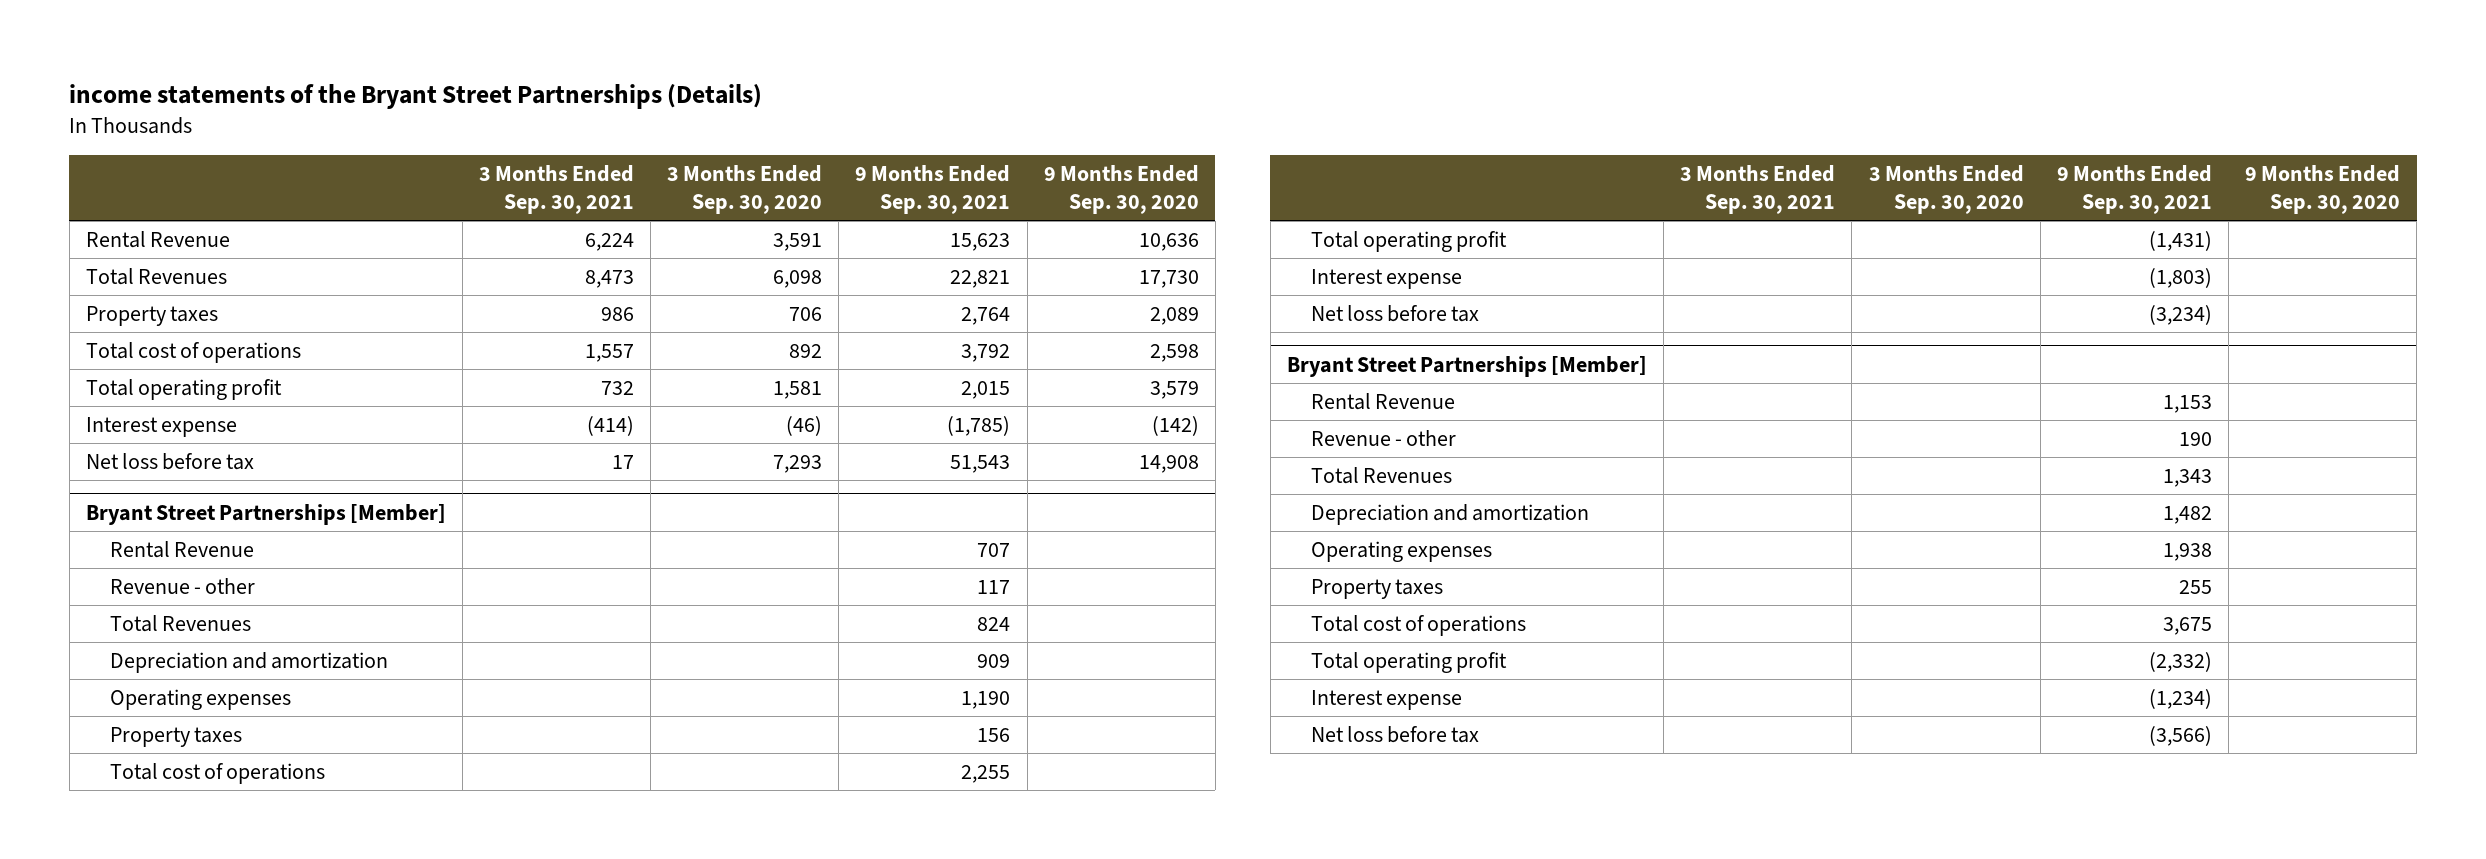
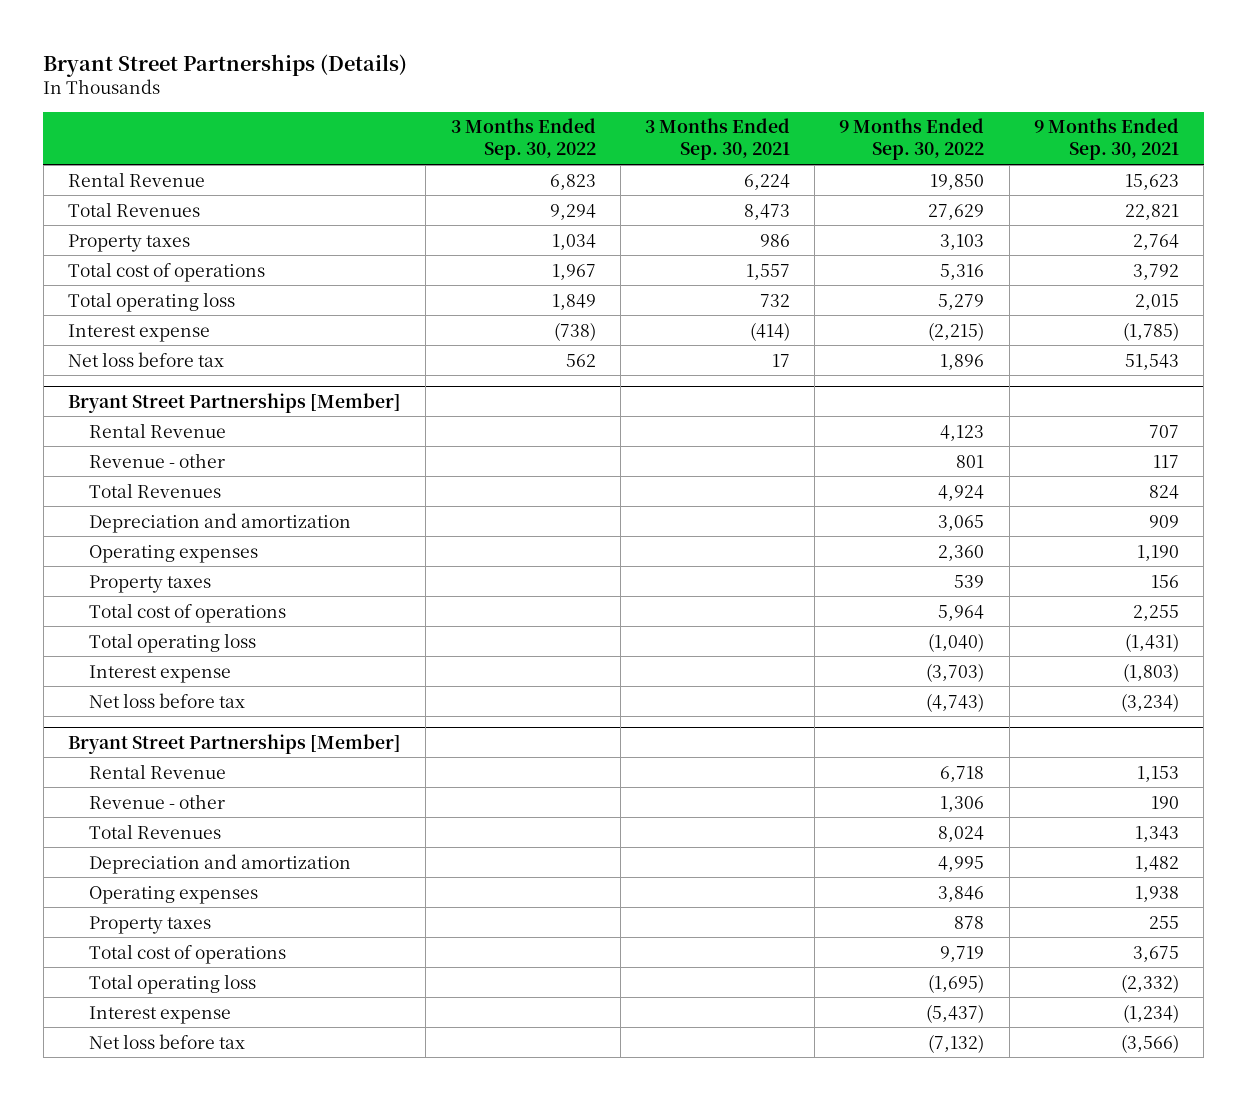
- income statements of the Bryant Street Partnerships (Details)
+ Bryant Street Partnerships (Details)
- | 3 Months Ended Sep. 30, 2021 | 3 Months Ended Sep. 30, 2020 | 9 Months Ended Sep. 30, 2021 | 9 Months Ended Sep. 30, 2020
+ | 3 Months Ended Sep. 30, 2022 | 3 Months Ended Sep. 30, 2021 | 9 Months Ended Sep. 30, 2022 | 9 Months Ended Sep. 30, 2021
- Total operating profit | 732 | 1,581 | 2,015 | 3,579
+ Total operating loss | 1,849 | 732 | 5,279 | 2,015
@ Bryant Street Partnerships [Member]
- Total operating profit | | | (1,431) |
+ Total operating loss | | | (1,040) | (1,431)
- Total operating profit | | | (2,332) |
+ Total operating loss | | | (1,695) | (2,332)

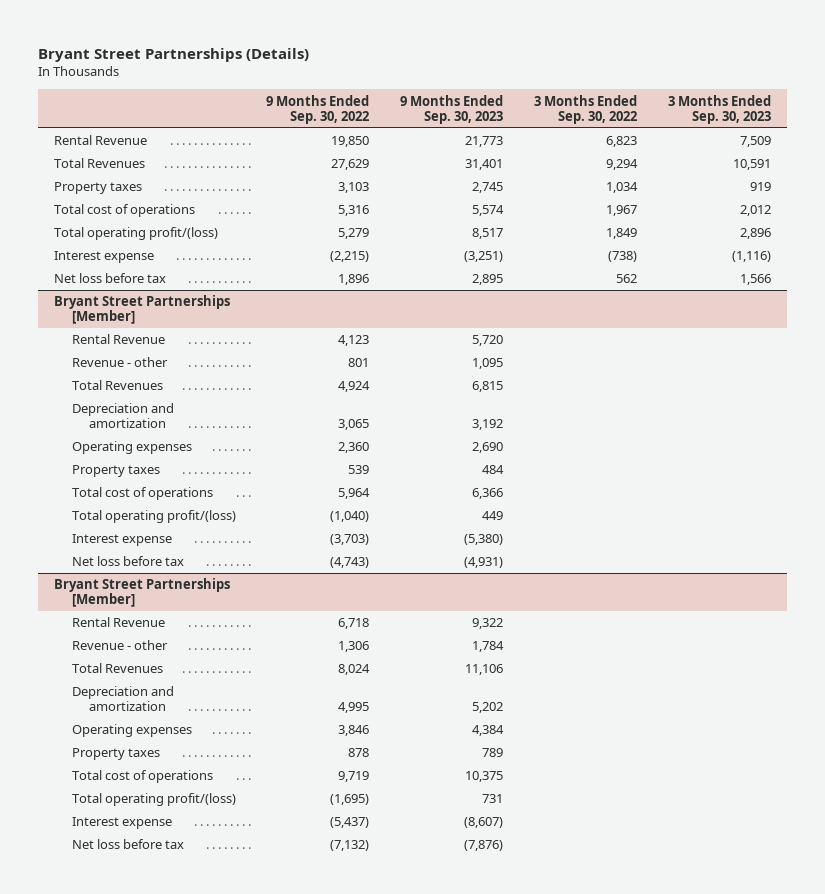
- | 3 Months Ended Sep. 30, 2022 | 3 Months Ended Sep. 30, 2021 | 9 Months Ended Sep. 30, 2022 | 9 Months Ended Sep. 30, 2021
+ | 9 Months Ended Sep. 30, 2022 | 9 Months Ended Sep. 30, 2023 | 3 Months Ended Sep. 30, 2022 | 3 Months Ended Sep. 30, 2023
- Total operating loss | 1,849 | 732 | 5,279 | 2,015
+ Total operating profit/(loss) | 5,279 | 8,517 | 1,849 | 2,896
@ Bryant Street Partnerships [Member]
- Total operating loss | | | (1,040) | (1,431)
+ Total operating profit/(loss) | (1,040) | 449 | |
- Total operating loss | | | (1,695) | (2,332)
+ Total operating profit/(loss) | (1,695) | 731 | |

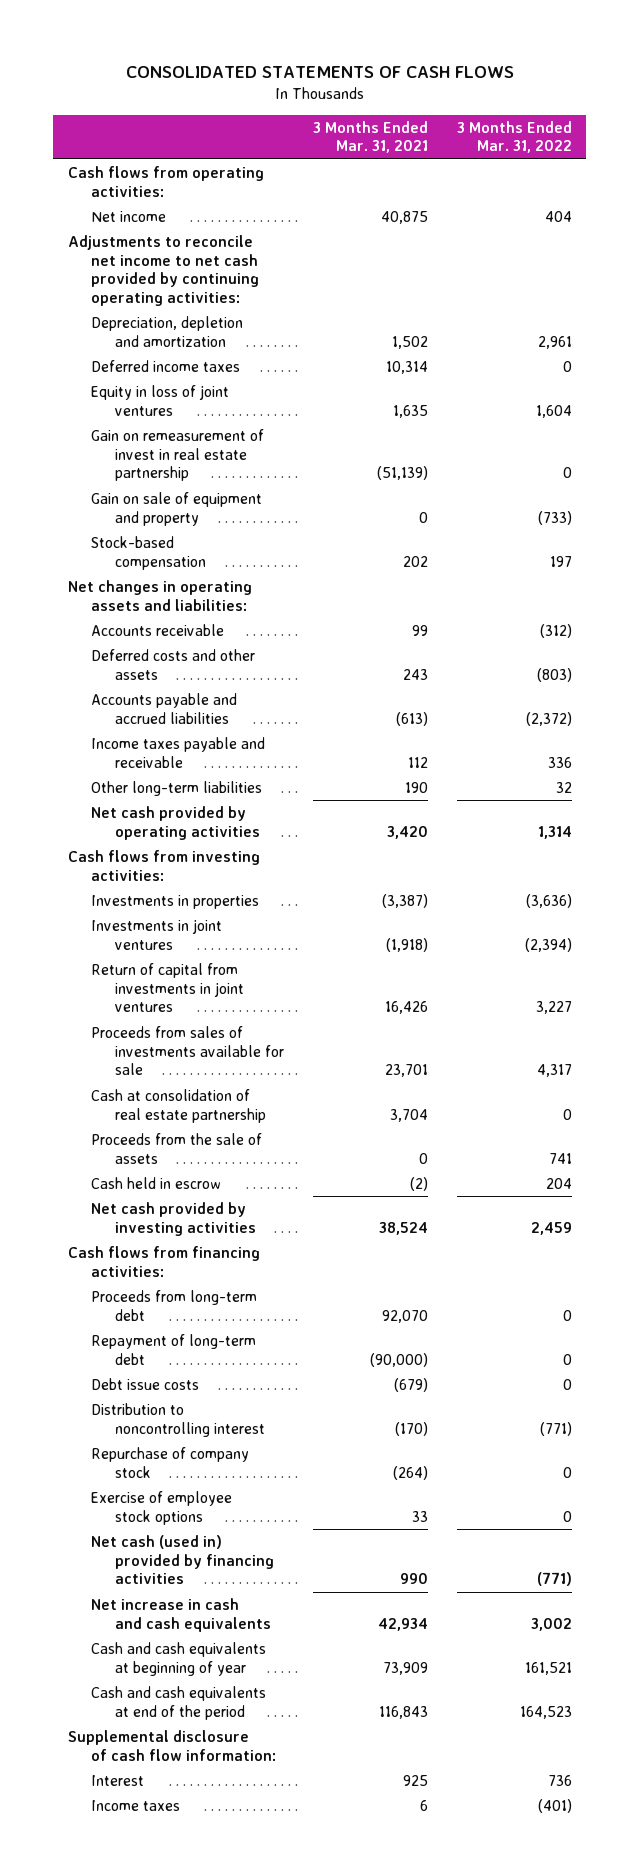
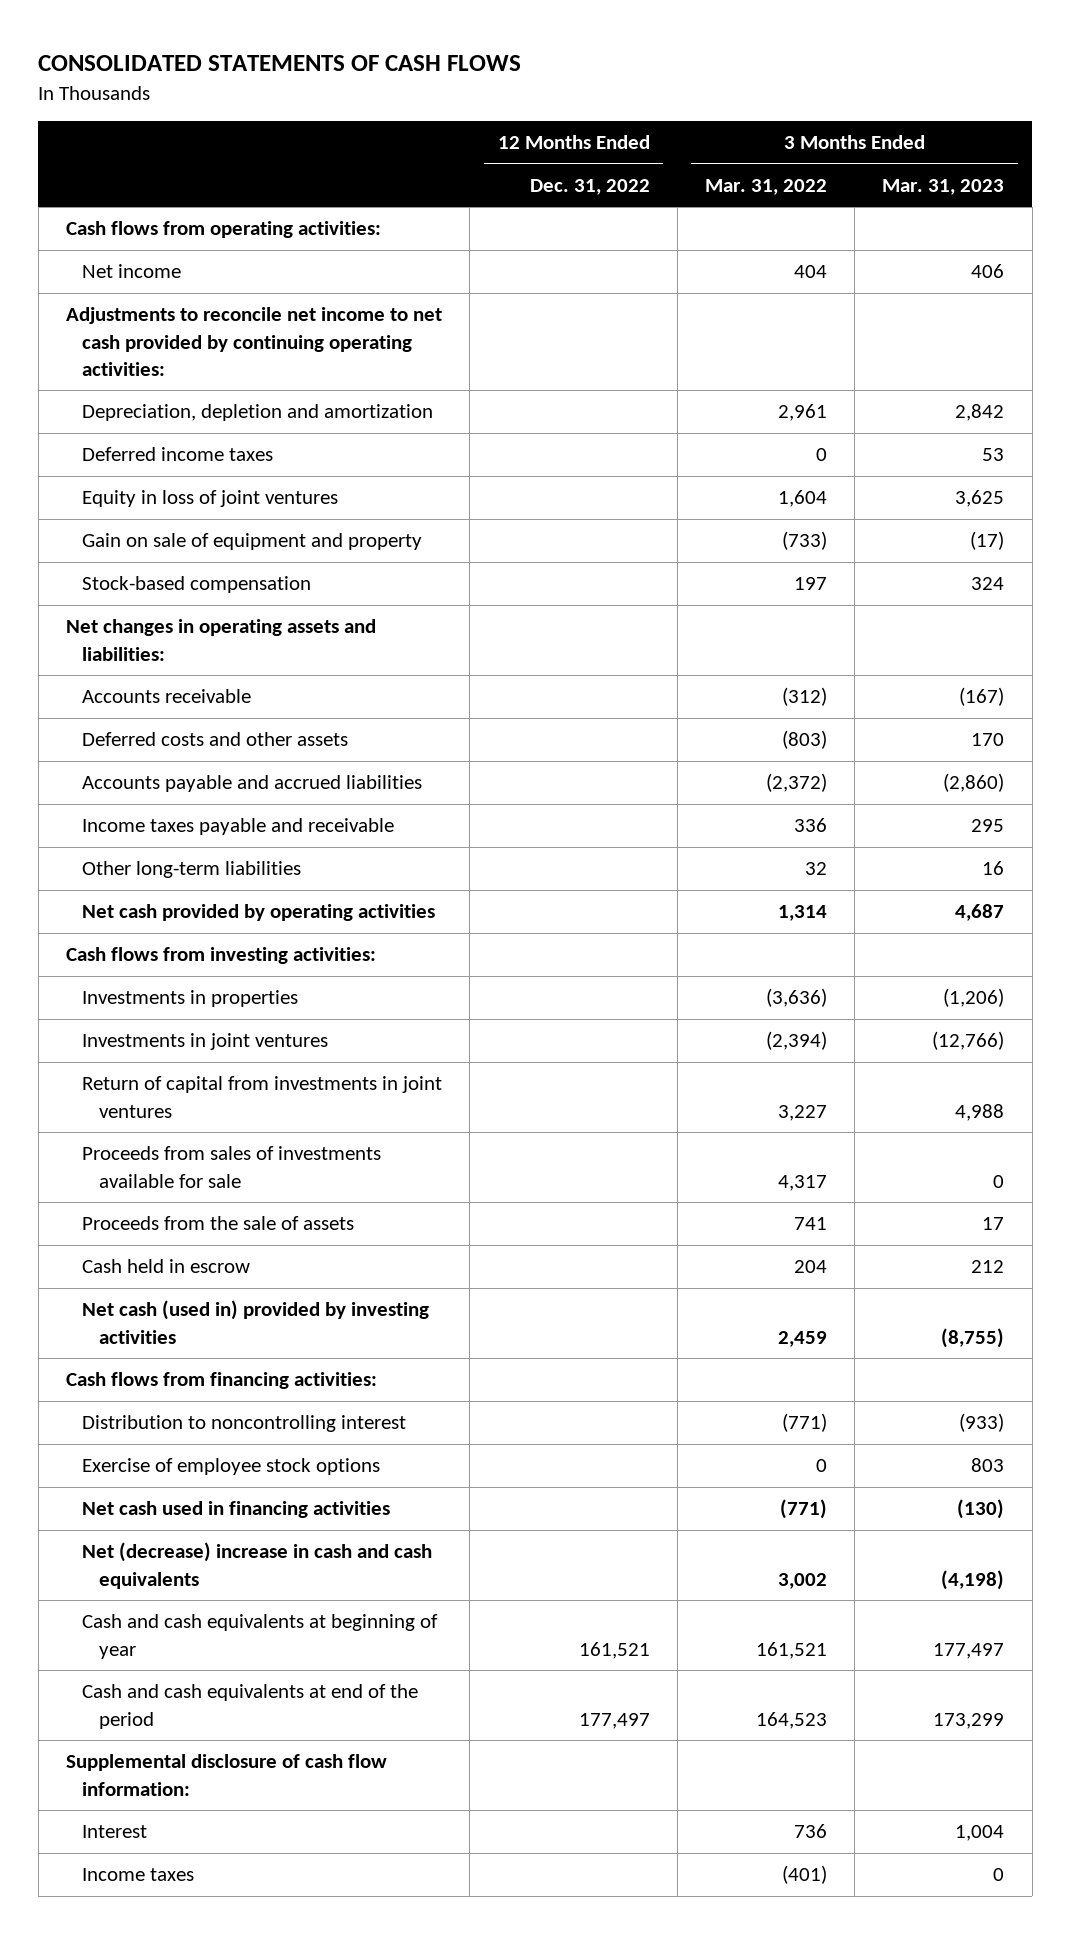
- | 3 Months Ended Mar. 31, 2021 | 3 Months Ended Mar. 31, 2022
+ | 12 Months Ended Dec. 31, 2022 | 3 Months Ended Mar. 31, 2022 | 3 Months Ended Mar. 31, 2023
- Gain on remeasurement of invest in real estate partnership | (51,139) | 0
- Cash at consolidation of real estate partnership | 3,704 | 0
- Net cash provided by investing activities | 38,524 | 2,459
+ Net cash (used in) provided by investing activities | | 2,459 | (8,755)
- Proceeds from long-term debt | 92,070 | 0
- Repayment of long-term debt | (90,000) | 0
- Debt issue costs | (679) | 0
- Repurchase of company stock | (264) | 0
- Net cash (used in) provided by financing activities | 990 | (771)
- Net increase in cash and cash equivalents | 42,934 | 3,002
+ Net cash used in financing activities | | (771) | (130)
+ Net (decrease) increase in cash and cash equivalents | | 3,002 | (4,198)

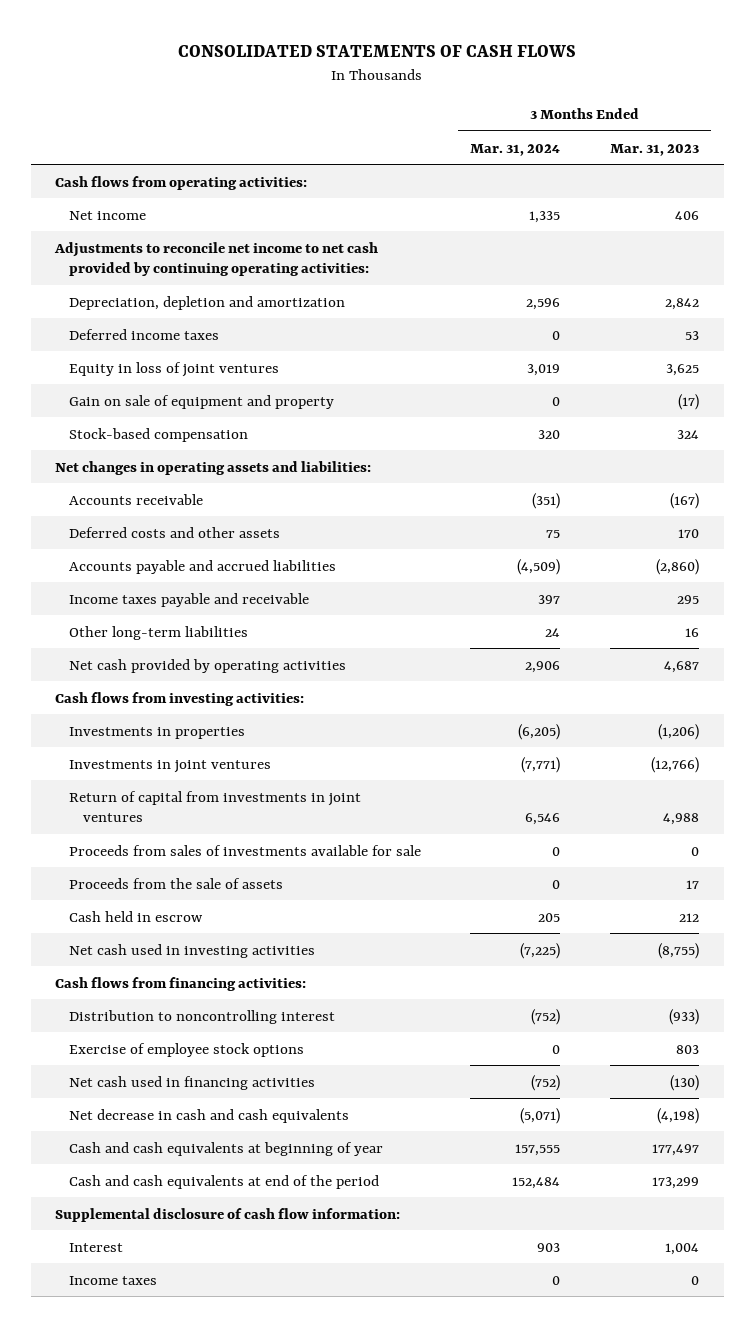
- | 12 Months Ended Dec. 31, 2022 | 3 Months Ended Mar. 31, 2022 | 3 Months Ended Mar. 31, 2023
+ | 3 Months Ended Mar. 31, 2024 | 3 Months Ended Mar. 31, 2023
- Net cash (used in) provided by investing activities | | 2,459 | (8,755)
+ Net cash used in investing activities | (7,225) | (8,755)
- Net (decrease) increase in cash and cash equivalents | | 3,002 | (4,198)
+ Net decrease in cash and cash equivalents | (5,071) | (4,198)

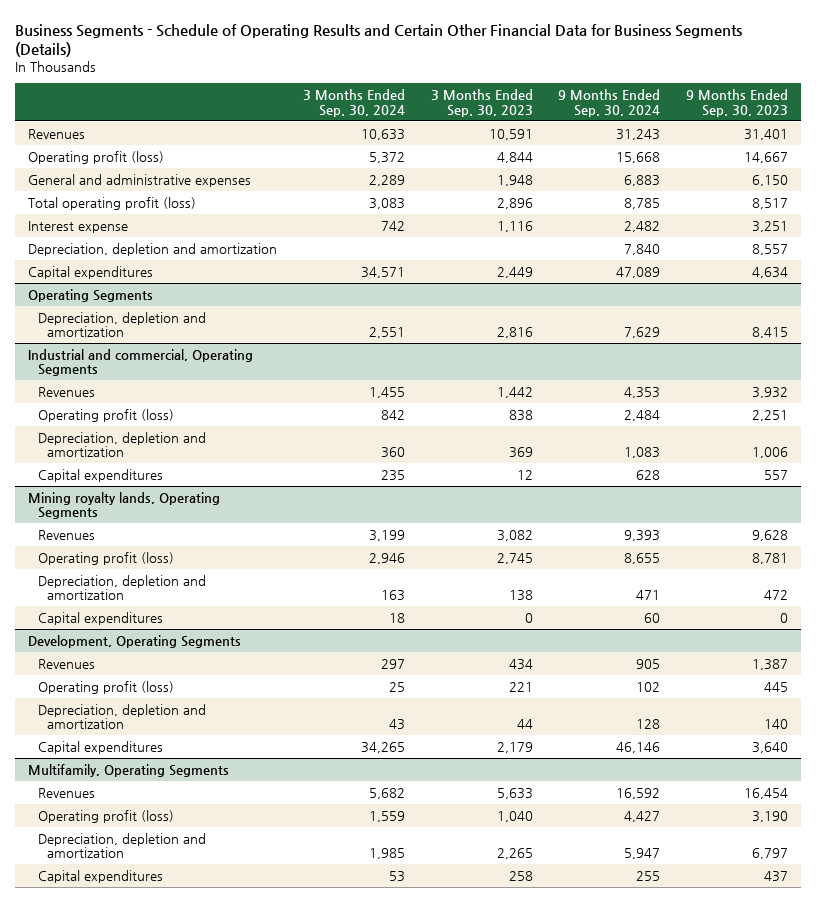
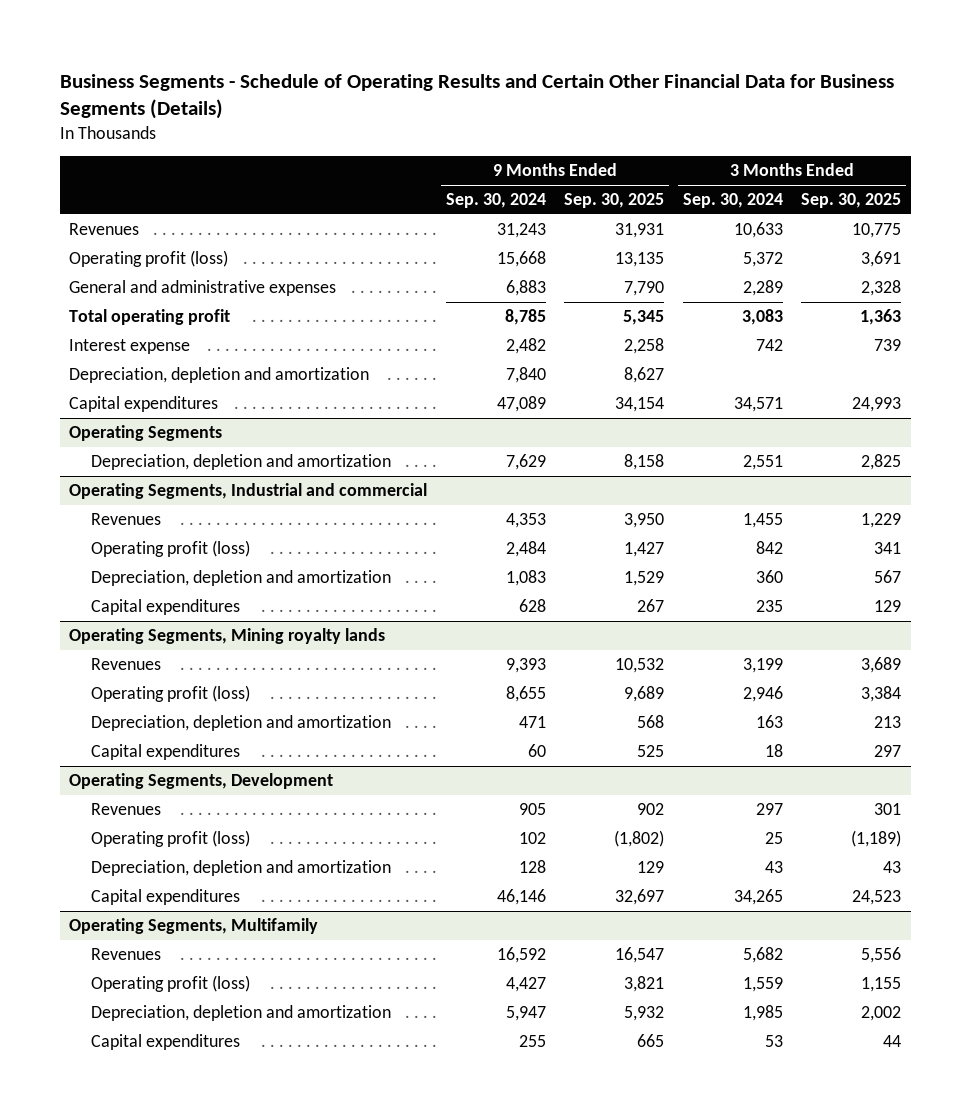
- | 3 Months Ended Sep. 30, 2024 | 3 Months Ended Sep. 30, 2023 | 9 Months Ended Sep. 30, 2024 | 9 Months Ended Sep. 30, 2023
+ | 9 Months Ended Sep. 30, 2024 | 9 Months Ended Sep. 30, 2025 | 3 Months Ended Sep. 30, 2024 | 3 Months Ended Sep. 30, 2025
- Total operating profit (loss) | 3,083 | 2,896 | 8,785 | 8,517
+ Total operating profit | 8,785 | 5,345 | 3,083 | 1,363
- Industrial and commercial, Operating Segments
+ Operating Segments, Industrial and commercial
- Mining royalty lands, Operating Segments
+ Operating Segments, Mining royalty lands
- Development, Operating Segments
+ Operating Segments, Development
- Multifamily, Operating Segments
+ Operating Segments, Multifamily

